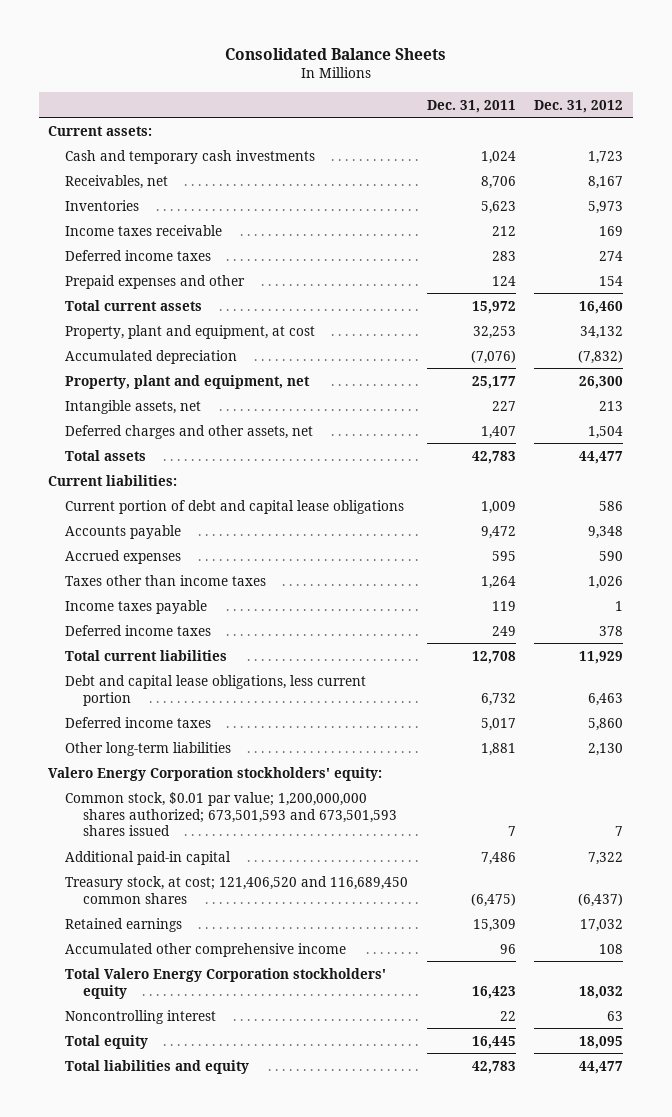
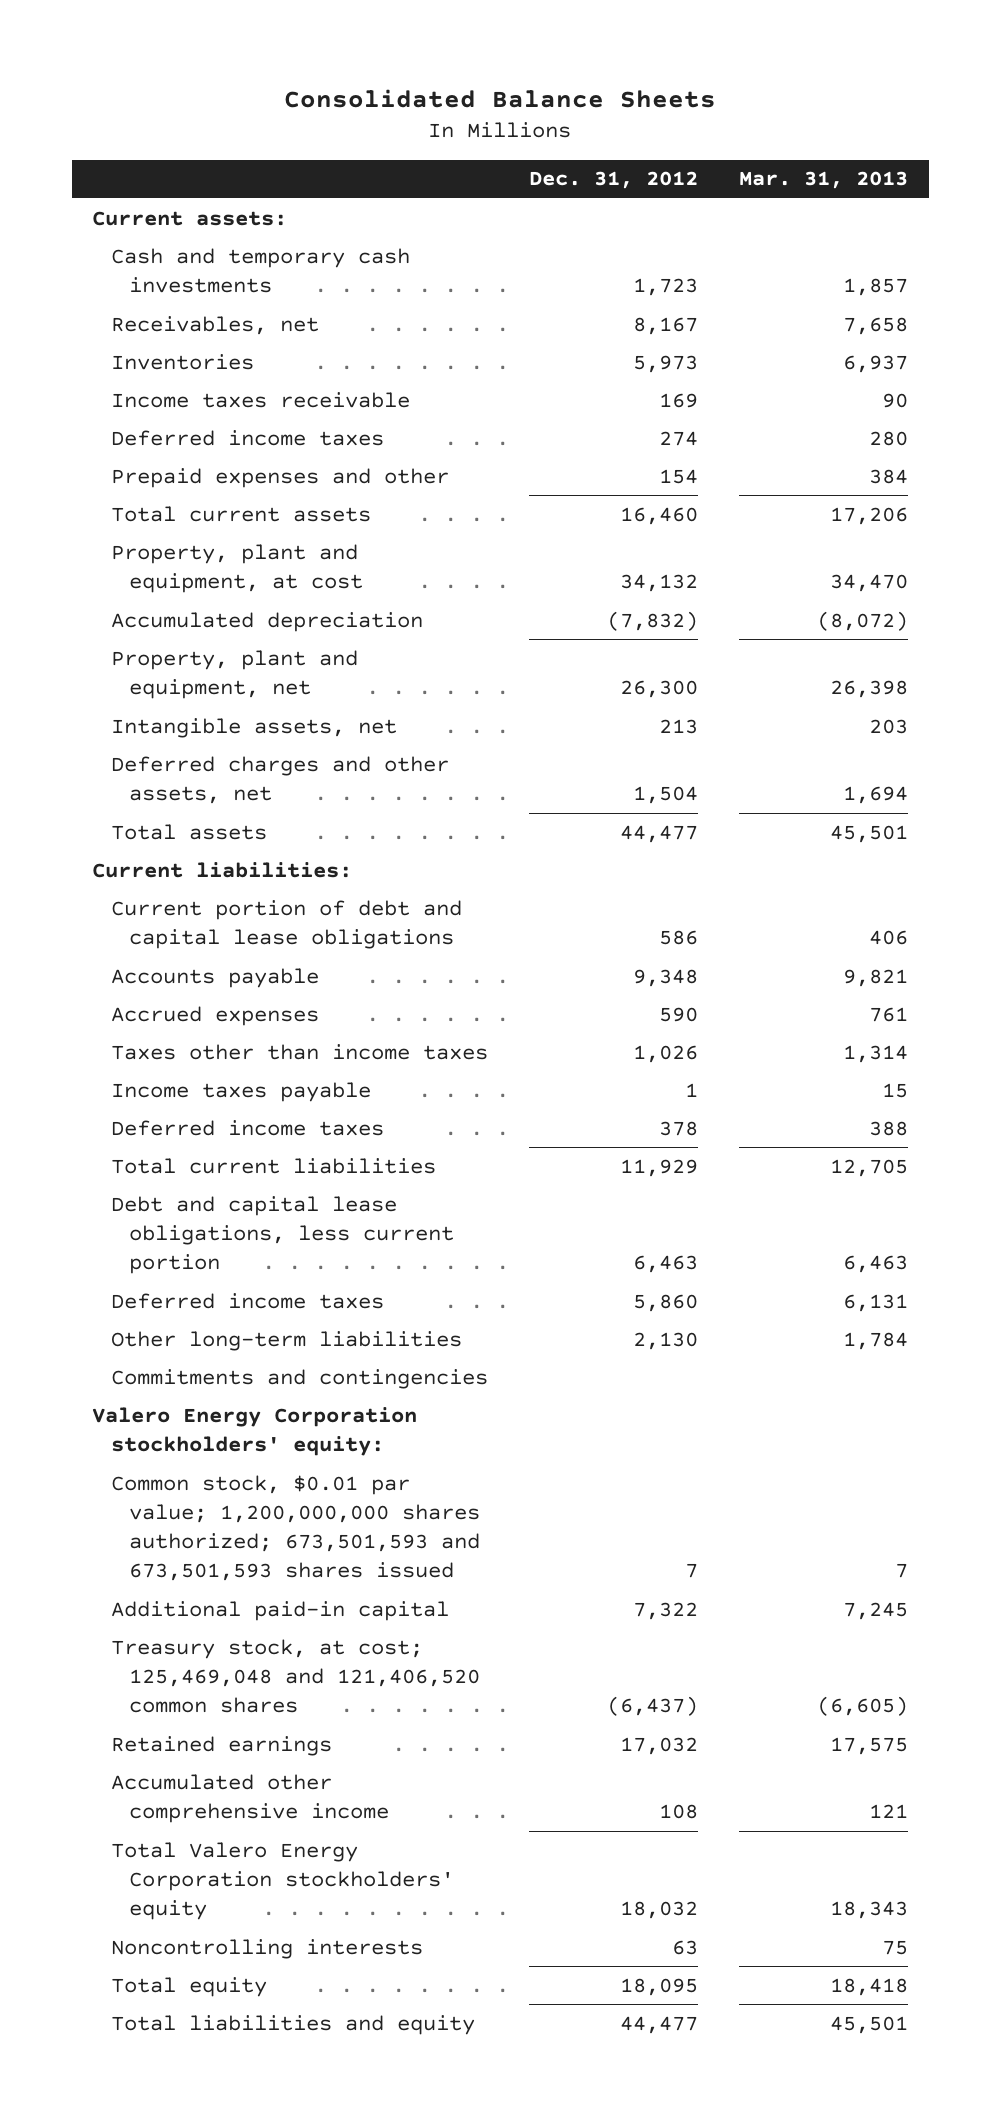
- | Dec. 31, 2011 | Dec. 31, 2012
+ | Dec. 31, 2012 | Mar. 31, 2013
+ Commitments and contingencies
- Treasury stock, at cost; 121,406,520 and 116,689,450 common shares | (6,475) | (6,437)
+ Treasury stock, at cost; 125,469,048 and 121,406,520 common shares | (6,437) | (6,605)
- Noncontrolling interest | 22 | 63
+ Noncontrolling interests | 63 | 75

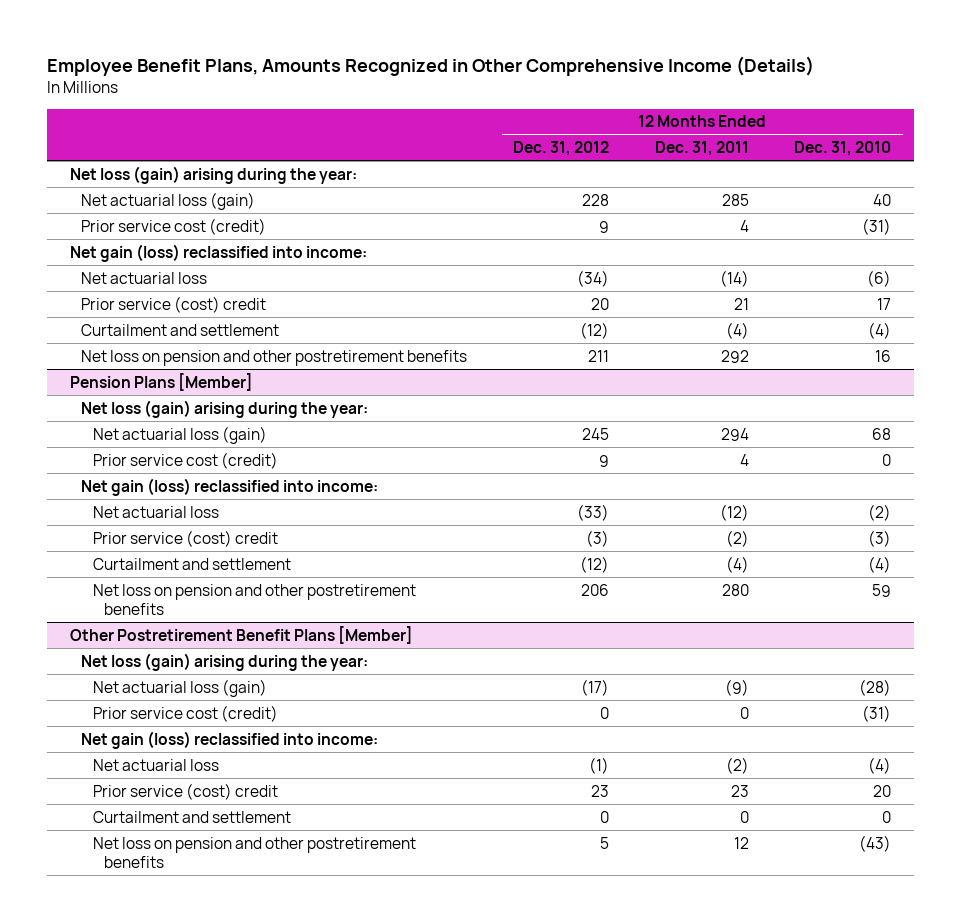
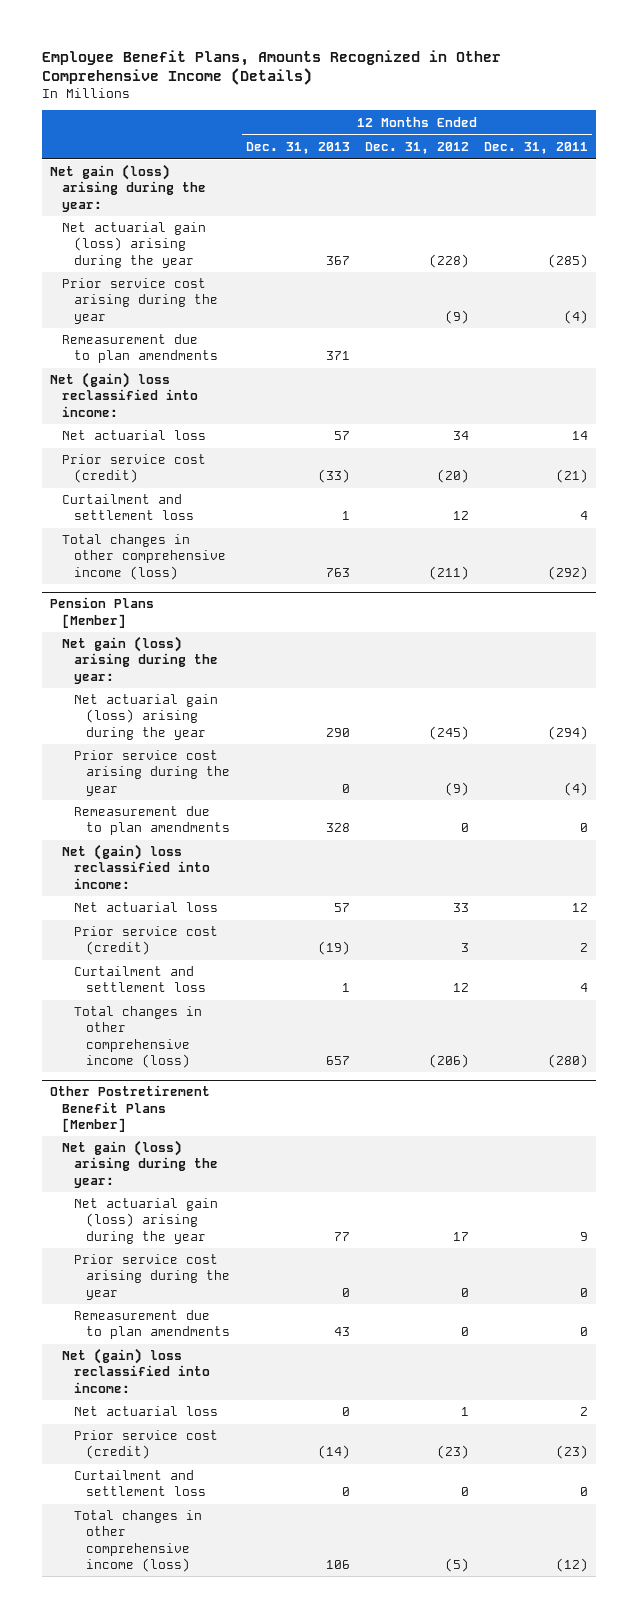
- | 12 Months Ended Dec. 31, 2012 | 12 Months Ended Dec. 31, 2011 | 12 Months Ended Dec. 31, 2010
+ | 12 Months Ended Dec. 31, 2013 | 12 Months Ended Dec. 31, 2012 | 12 Months Ended Dec. 31, 2011
- Net loss (gain) arising during the year:
- Net actuarial loss (gain) | 228 | 285 | 40
- Prior service cost (credit) | 9 | 4 | (31)
- Net gain (loss) reclassified into income:
- Net actuarial loss | (34) | (14) | (6)
- Prior service (cost) credit | 20 | 21 | 17
- Curtailment and settlement | (12) | (4) | (4)
- Net loss on pension and other postretirement benefits | 211 | 292 | 16
+ Net gain (loss) arising during the year:
+ Net actuarial gain (loss) arising during the year | 367 | (228) | (285)
+ Prior service cost arising during the year | | (9) | (4)
+ Remeasurement due to plan amendments | 371 | |
+ Net (gain) loss reclassified into income:
+ Net actuarial loss | 57 | 34 | 14
+ Prior service cost (credit) | (33) | (20) | (21)
+ Curtailment and settlement loss | 1 | 12 | 4
+ Total changes in other comprehensive income (loss) | 763 | (211) | (292)
@ Pension Plans [Member]
- Net loss (gain) arising during the year:
- Net actuarial loss (gain) | 245 | 294 | 68
- Prior service cost (credit) | 9 | 4 | 0
- Net gain (loss) reclassified into income:
- Net actuarial loss | (33) | (12) | (2)
- Prior service (cost) credit | (3) | (2) | (3)
- Curtailment and settlement | (12) | (4) | (4)
- Net loss on pension and other postretirement benefits | 206 | 280 | 59
+ Net gain (loss) arising during the year:
+ Net actuarial gain (loss) arising during the year | 290 | (245) | (294)
+ Prior service cost arising during the year | 0 | (9) | (4)
+ Remeasurement due to plan amendments | 328 | 0 | 0
+ Net (gain) loss reclassified into income:
+ Net actuarial loss | 57 | 33 | 12
+ Prior service cost (credit) | (19) | 3 | 2
+ Curtailment and settlement loss | 1 | 12 | 4
+ Total changes in other comprehensive income (loss) | 657 | (206) | (280)
@ Other Postretirement Benefit Plans [Member]
- Net loss (gain) arising during the year:
- Net actuarial loss (gain) | (17) | (9) | (28)
- Prior service cost (credit) | 0 | 0 | (31)
- Net gain (loss) reclassified into income:
- Net actuarial loss | (1) | (2) | (4)
- Prior service (cost) credit | 23 | 23 | 20
- Curtailment and settlement | 0 | 0 | 0
- Net loss on pension and other postretirement benefits | 5 | 12 | (43)
+ Net gain (loss) arising during the year:
+ Net actuarial gain (loss) arising during the year | 77 | 17 | 9
+ Prior service cost arising during the year | 0 | 0 | 0
+ Remeasurement due to plan amendments | 43 | 0 | 0
+ Net (gain) loss reclassified into income:
+ Net actuarial loss | 0 | 1 | 2
+ Prior service cost (credit) | (14) | (23) | (23)
+ Curtailment and settlement loss | 0 | 0 | 0
+ Total changes in other comprehensive income (loss) | 106 | (5) | (12)

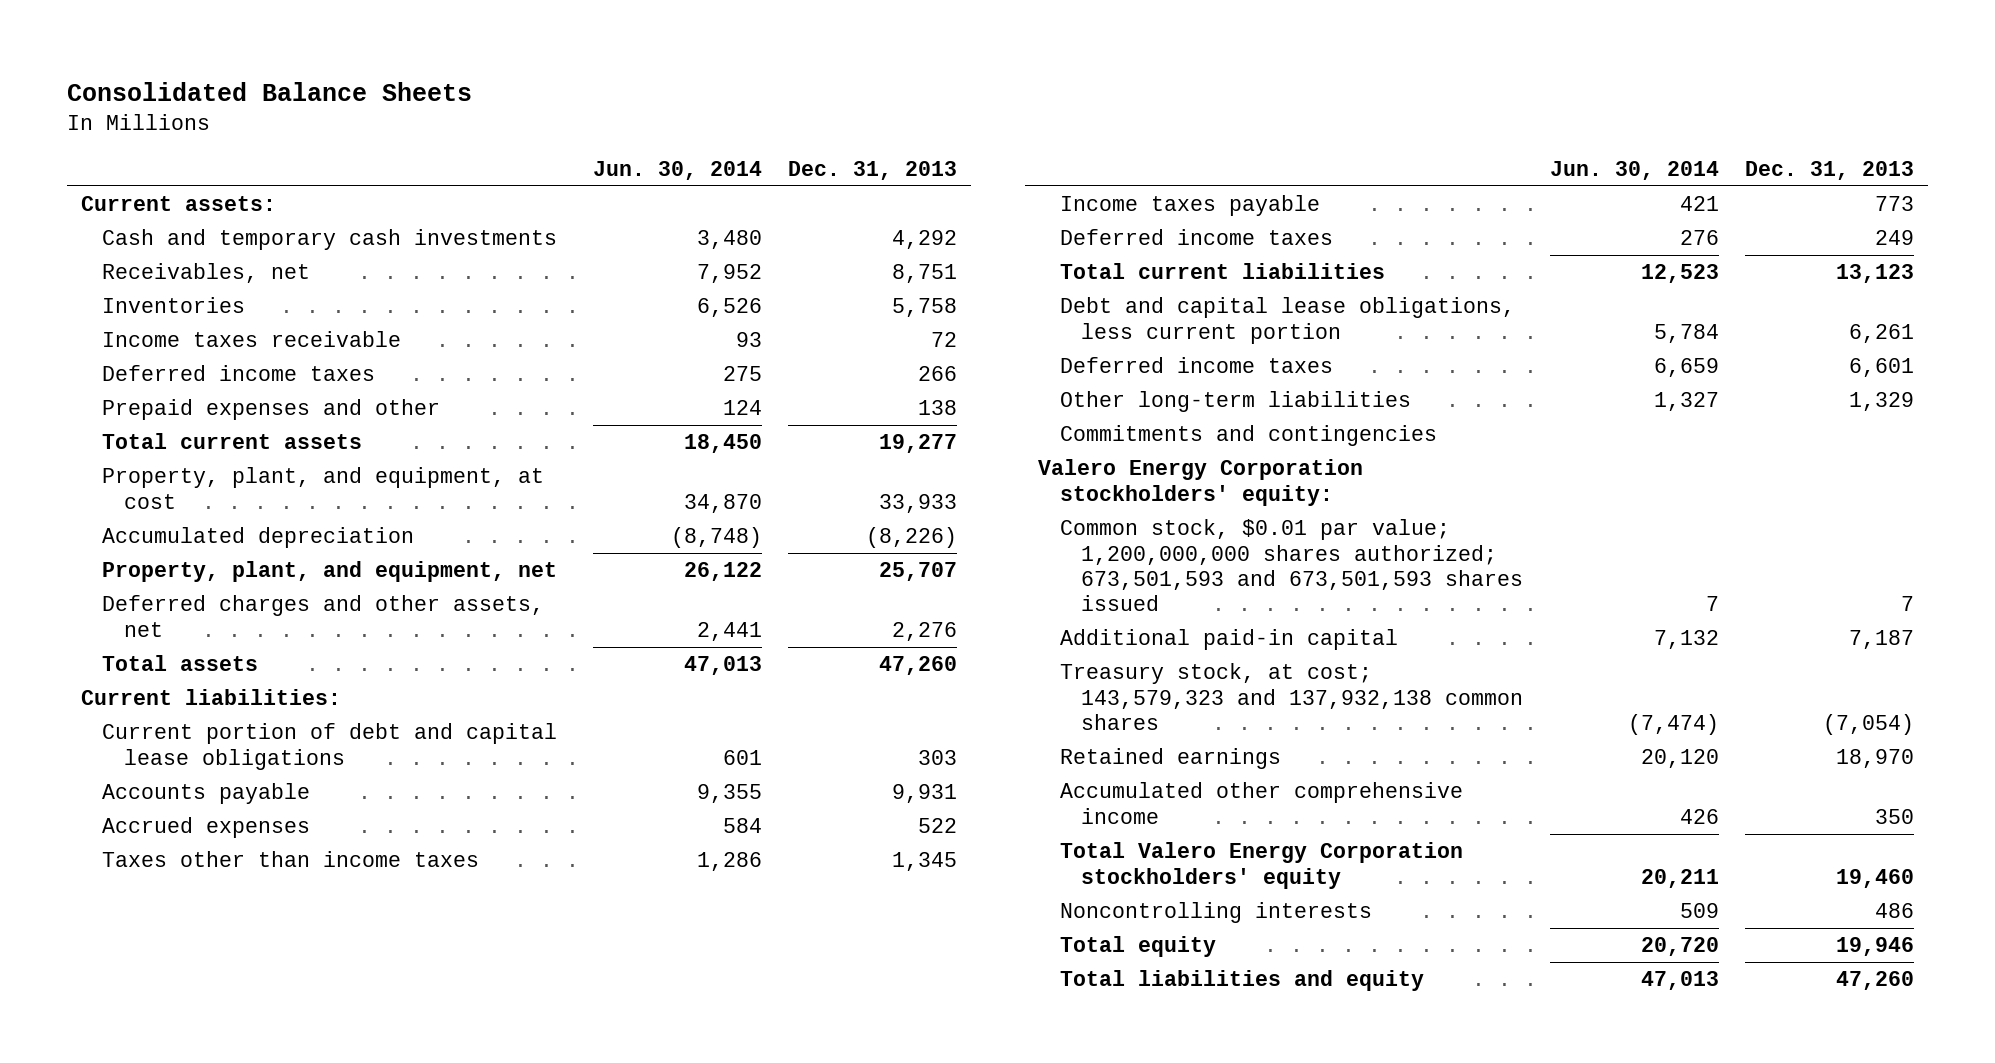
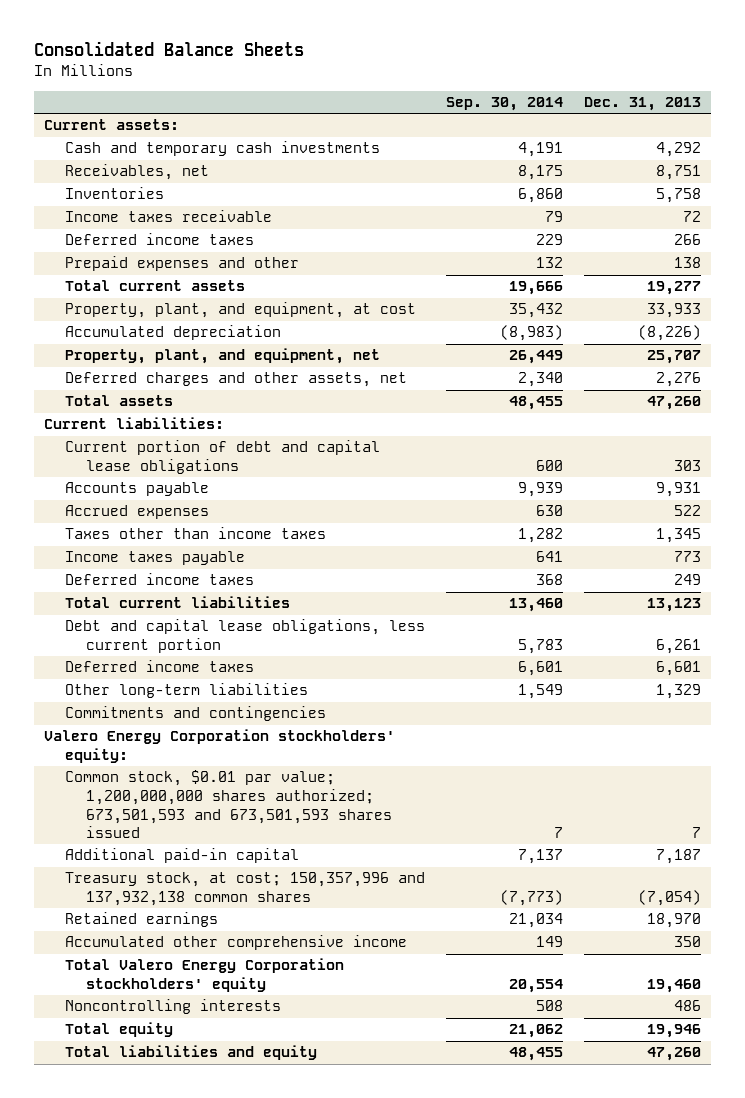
- | Jun. 30, 2014 | Dec. 31, 2013
+ | Sep. 30, 2014 | Dec. 31, 2013
- Treasury stock, at cost; 143,579,323 and 137,932,138 common shares | (7,474) | (7,054)
+ Treasury stock, at cost; 150,357,996 and 137,932,138 common shares | (7,773) | (7,054)

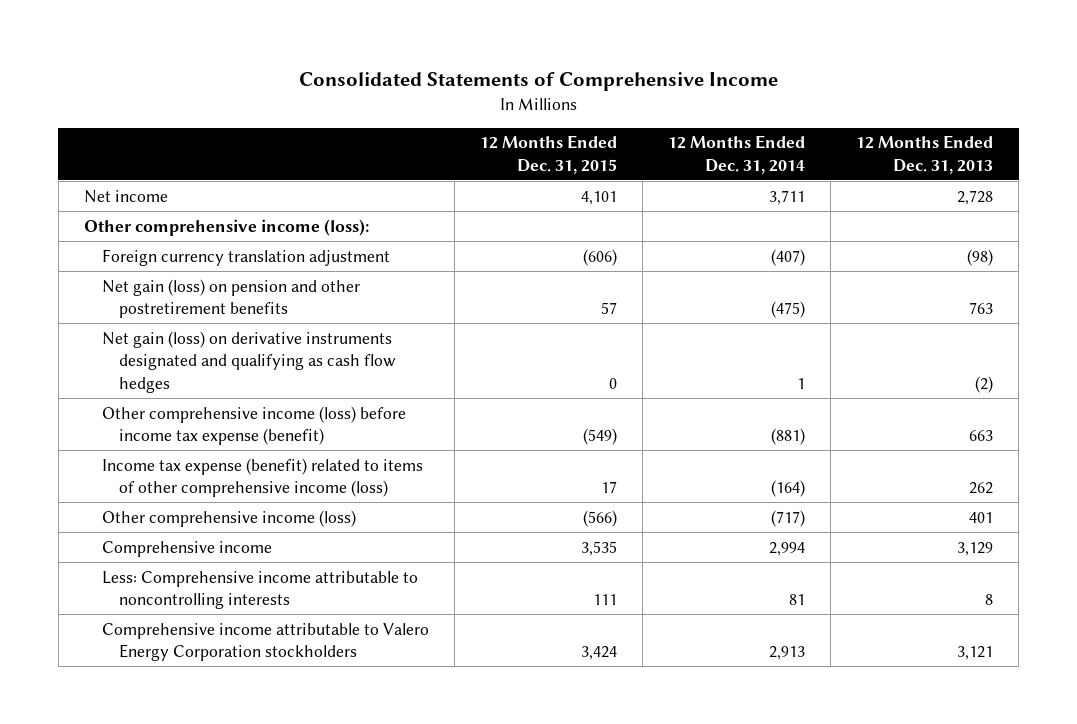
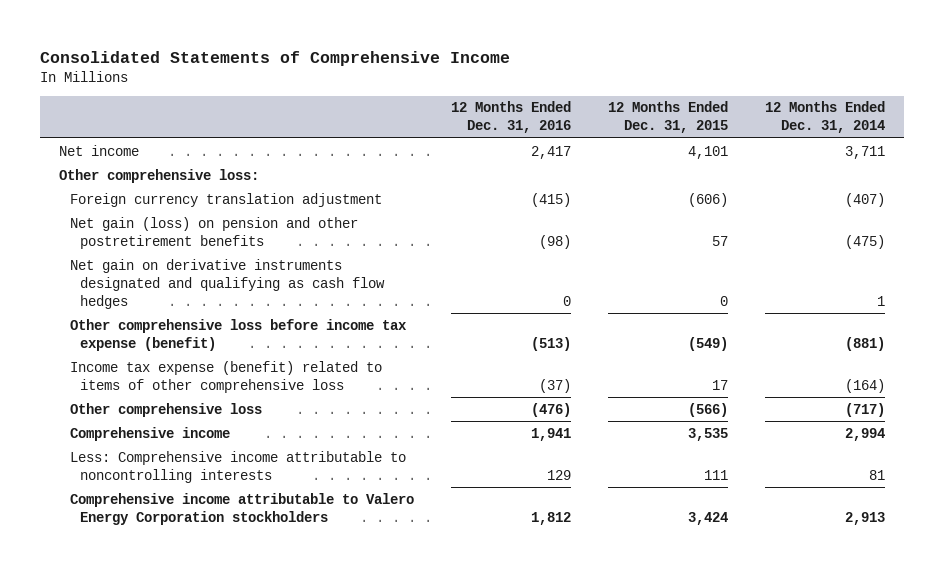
- | 12 Months Ended Dec. 31, 2015 | 12 Months Ended Dec. 31, 2014 | 12 Months Ended Dec. 31, 2013
+ | 12 Months Ended Dec. 31, 2016 | 12 Months Ended Dec. 31, 2015 | 12 Months Ended Dec. 31, 2014
- Other comprehensive income (loss):
+ Other comprehensive loss:
- Net gain (loss) on derivative instruments designated and qualifying as cash flow hedges | 0 | 1 | (2)
- Other comprehensive income (loss) before income tax expense (benefit) | (549) | (881) | 663
- Income tax expense (benefit) related to items of other comprehensive income (loss) | 17 | (164) | 262
- Other comprehensive income (loss) | (566) | (717) | 401
+ Net gain on derivative instruments designated and qualifying as cash flow hedges | 0 | 0 | 1
+ Other comprehensive loss before income tax expense (benefit) | (513) | (549) | (881)
+ Income tax expense (benefit) related to items of other comprehensive loss | (37) | 17 | (164)
+ Other comprehensive loss | (476) | (566) | (717)

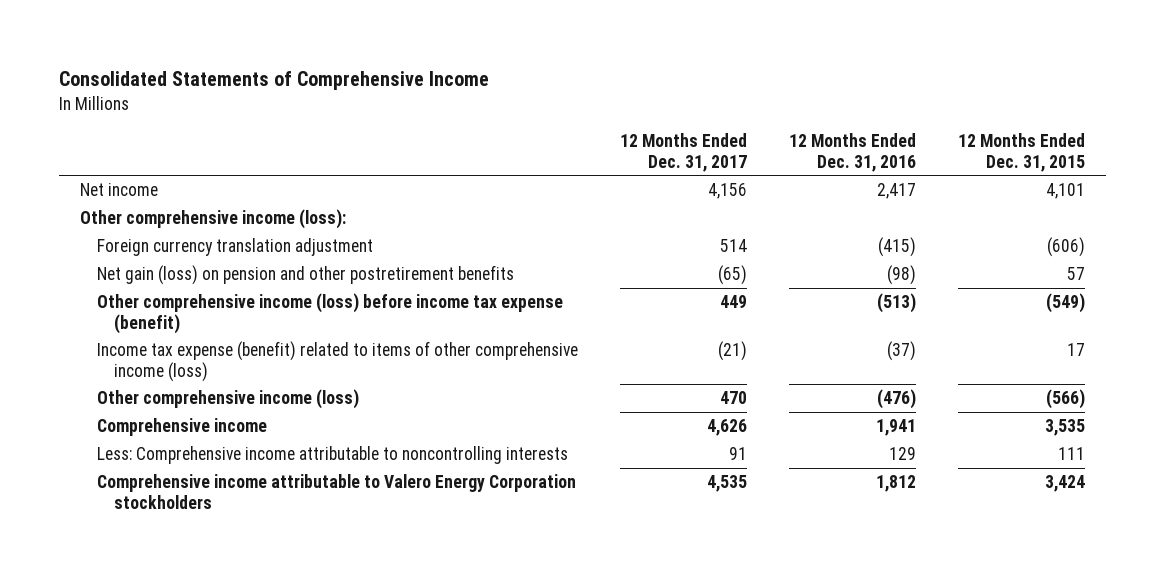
- | 12 Months Ended Dec. 31, 2016 | 12 Months Ended Dec. 31, 2015 | 12 Months Ended Dec. 31, 2014
+ | 12 Months Ended Dec. 31, 2017 | 12 Months Ended Dec. 31, 2016 | 12 Months Ended Dec. 31, 2015
- Other comprehensive loss:
+ Other comprehensive income (loss):
- Net gain on derivative instruments designated and qualifying as cash flow hedges | 0 | 0 | 1
- Other comprehensive loss before income tax expense (benefit) | (513) | (549) | (881)
- Income tax expense (benefit) related to items of other comprehensive loss | (37) | 17 | (164)
- Other comprehensive loss | (476) | (566) | (717)
+ Other comprehensive income (loss) before income tax expense (benefit) | 449 | (513) | (549)
+ Income tax expense (benefit) related to items of other comprehensive income (loss) | (21) | (37) | 17
+ Other comprehensive income (loss) | 470 | (476) | (566)

